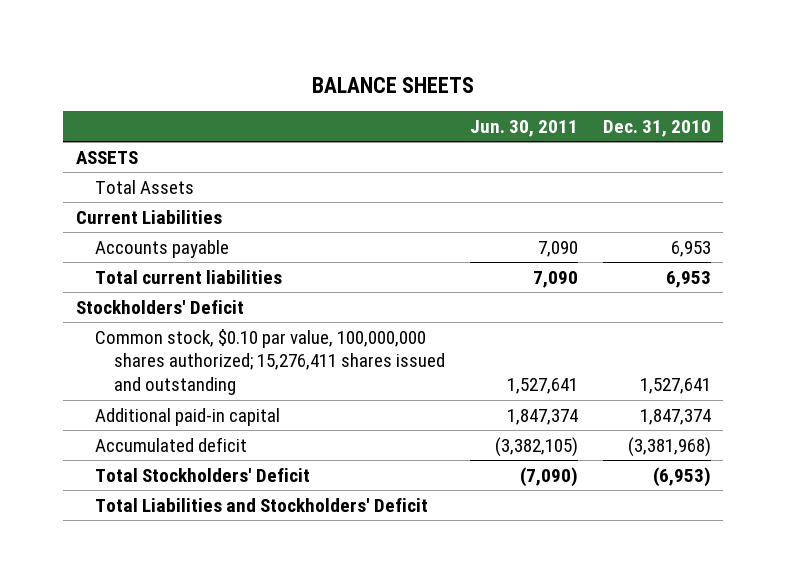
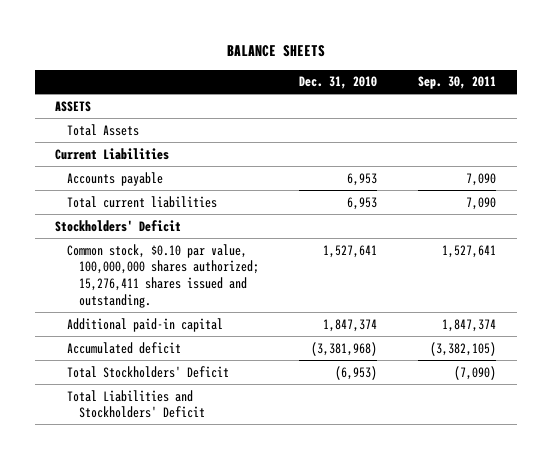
- | Jun. 30, 2011 | Dec. 31, 2010
+ | Dec. 31, 2010 | Sep. 30, 2011
- Common stock, $0.10 par value, 100,000,000 shares authorized; 15,276,411 shares issued and outstanding | 1,527,641 | 1,527,641
+ Common stock, $0.10 par value, 100,000,000 shares authorized; 15,276,411 shares issued and outstanding. | 1,527,641 | 1,527,641

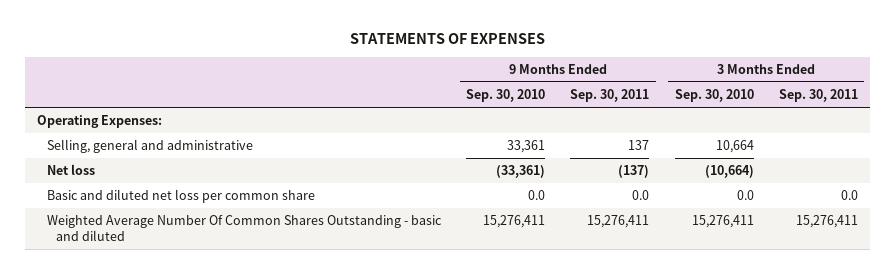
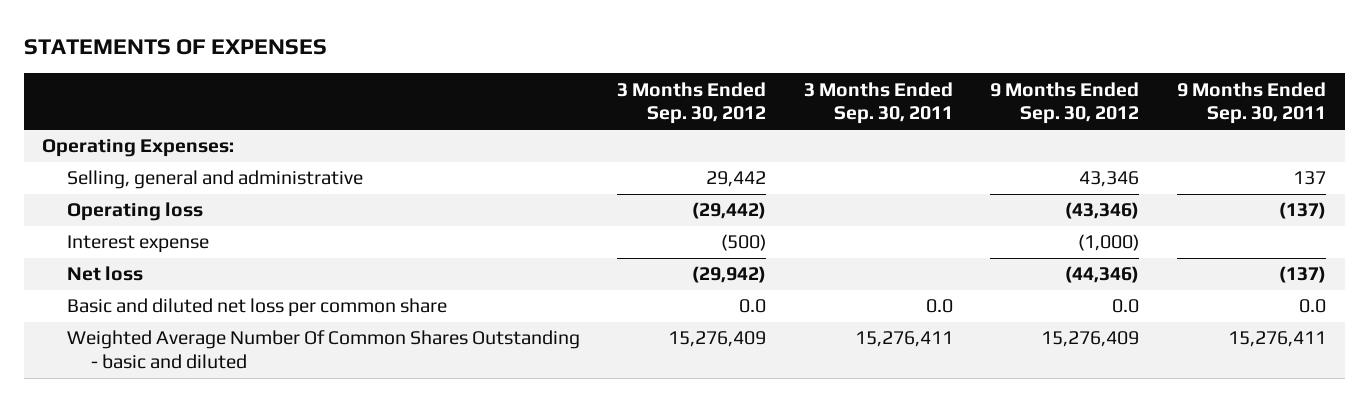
- | 9 Months Ended Sep. 30, 2010 | 9 Months Ended Sep. 30, 2011 | 3 Months Ended Sep. 30, 2010 | 3 Months Ended Sep. 30, 2011
+ | 3 Months Ended Sep. 30, 2012 | 3 Months Ended Sep. 30, 2011 | 9 Months Ended Sep. 30, 2012 | 9 Months Ended Sep. 30, 2011
+ Operating loss | (29,442) | | (43,346) | (137)
+ Interest expense | (500) | | (1,000) |

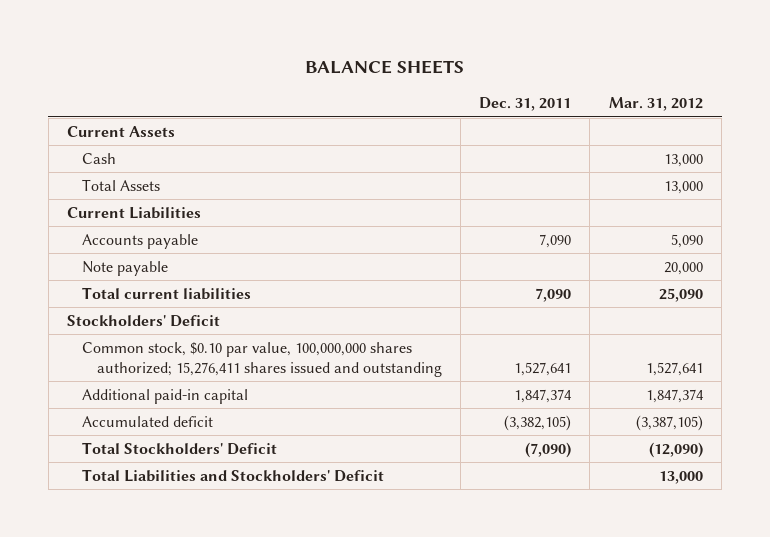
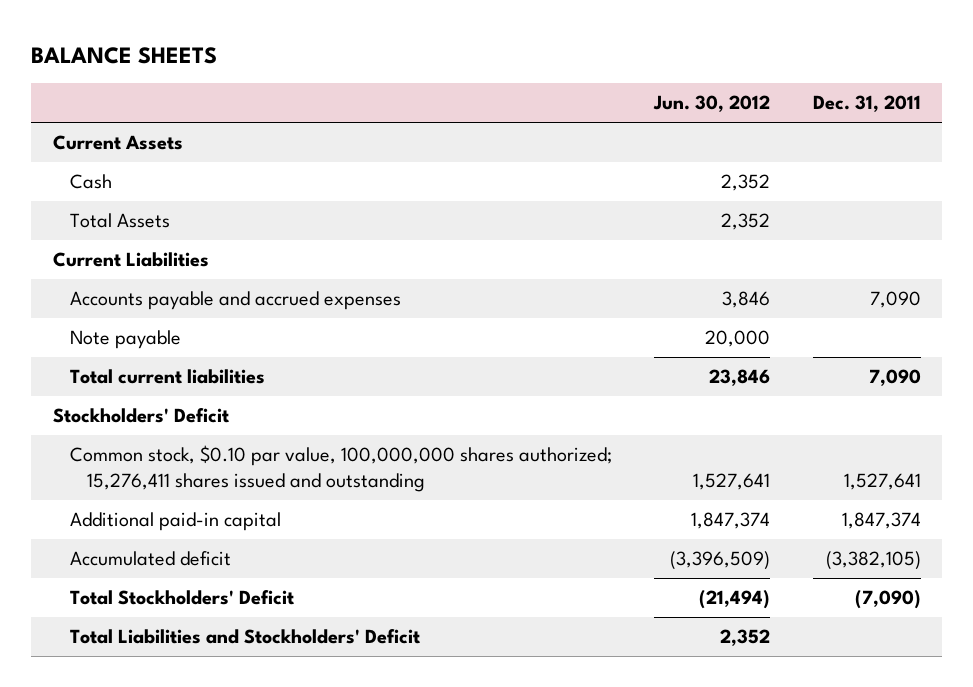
- | Dec. 31, 2011 | Mar. 31, 2012
+ | Jun. 30, 2012 | Dec. 31, 2011
- Accounts payable | 7,090 | 5,090
+ Accounts payable and accrued expenses | 3,846 | 7,090

